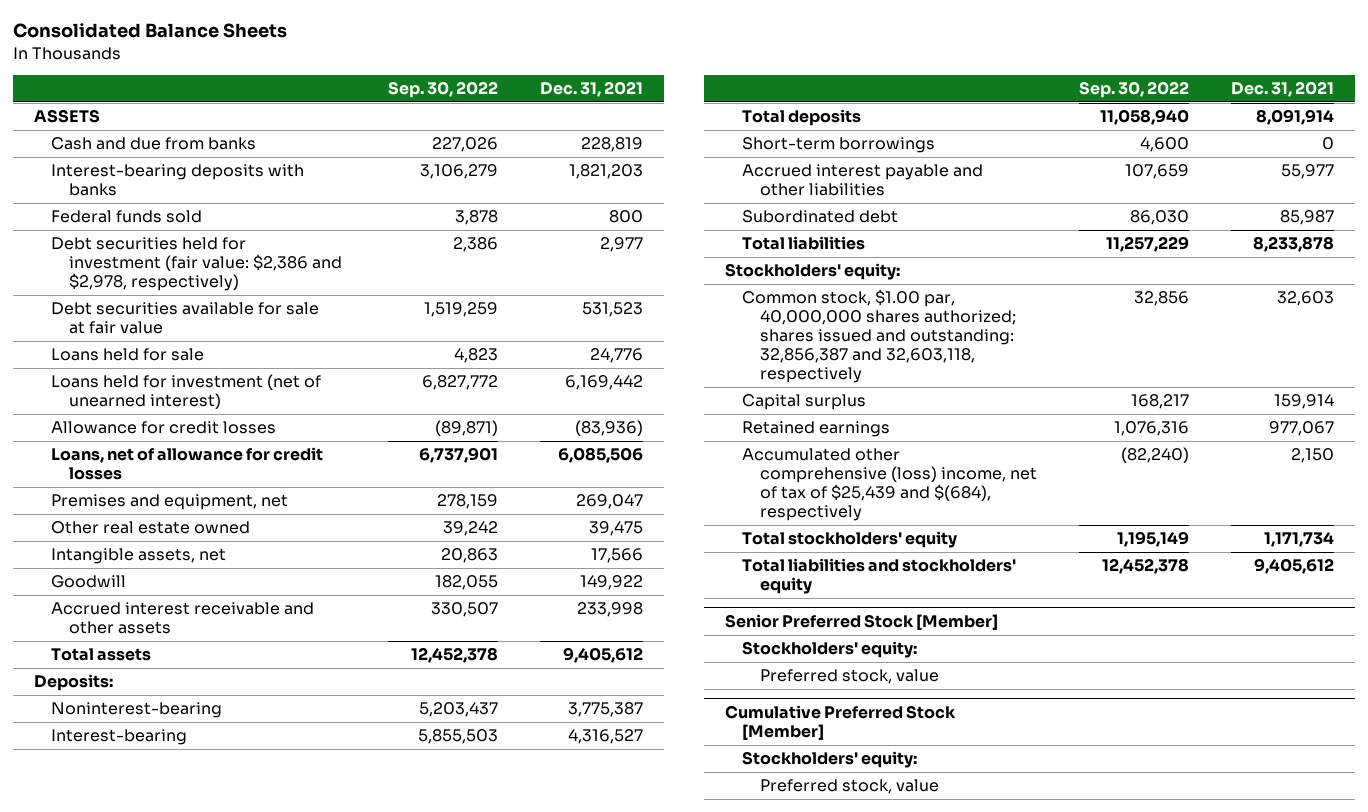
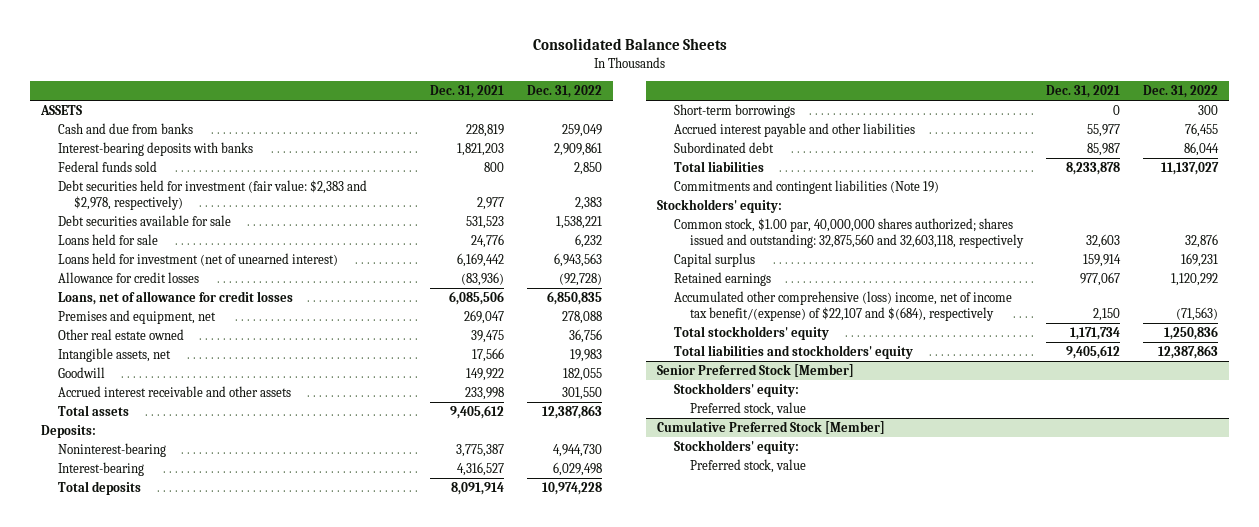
- | Sep. 30, 2022 | Dec. 31, 2021
+ | Dec. 31, 2021 | Dec. 31, 2022
- Debt securities held for investment (fair value: $2,386 and $2,978, respectively) | 2,386 | 2,977
- Debt securities available for sale at fair value | 1,519,259 | 531,523
+ Debt securities held for investment (fair value: $2,383 and $2,978, respectively) | 2,977 | 2,383
+ Debt securities available for sale | 531,523 | 1,538,221
+ Commitments and contingent liabilities (Note 19)
- Common stock, $1.00 par, 40,000,000 shares authorized; shares issued and outstanding: 32,856,387 and 32,603,118, respectively | 32,856 | 32,603
+ Common stock, $1.00 par, 40,000,000 shares authorized; shares issued and outstanding: 32,875,560 and 32,603,118, respectively | 32,603 | 32,876
- Accumulated other comprehensive (loss) income, net of tax of $25,439 and $(684), respectively | (82,240) | 2,150
+ Accumulated other comprehensive (loss) income, net of income tax benefit/(expense) of $22,107 and $(684), respectively | 2,150 | (71,563)

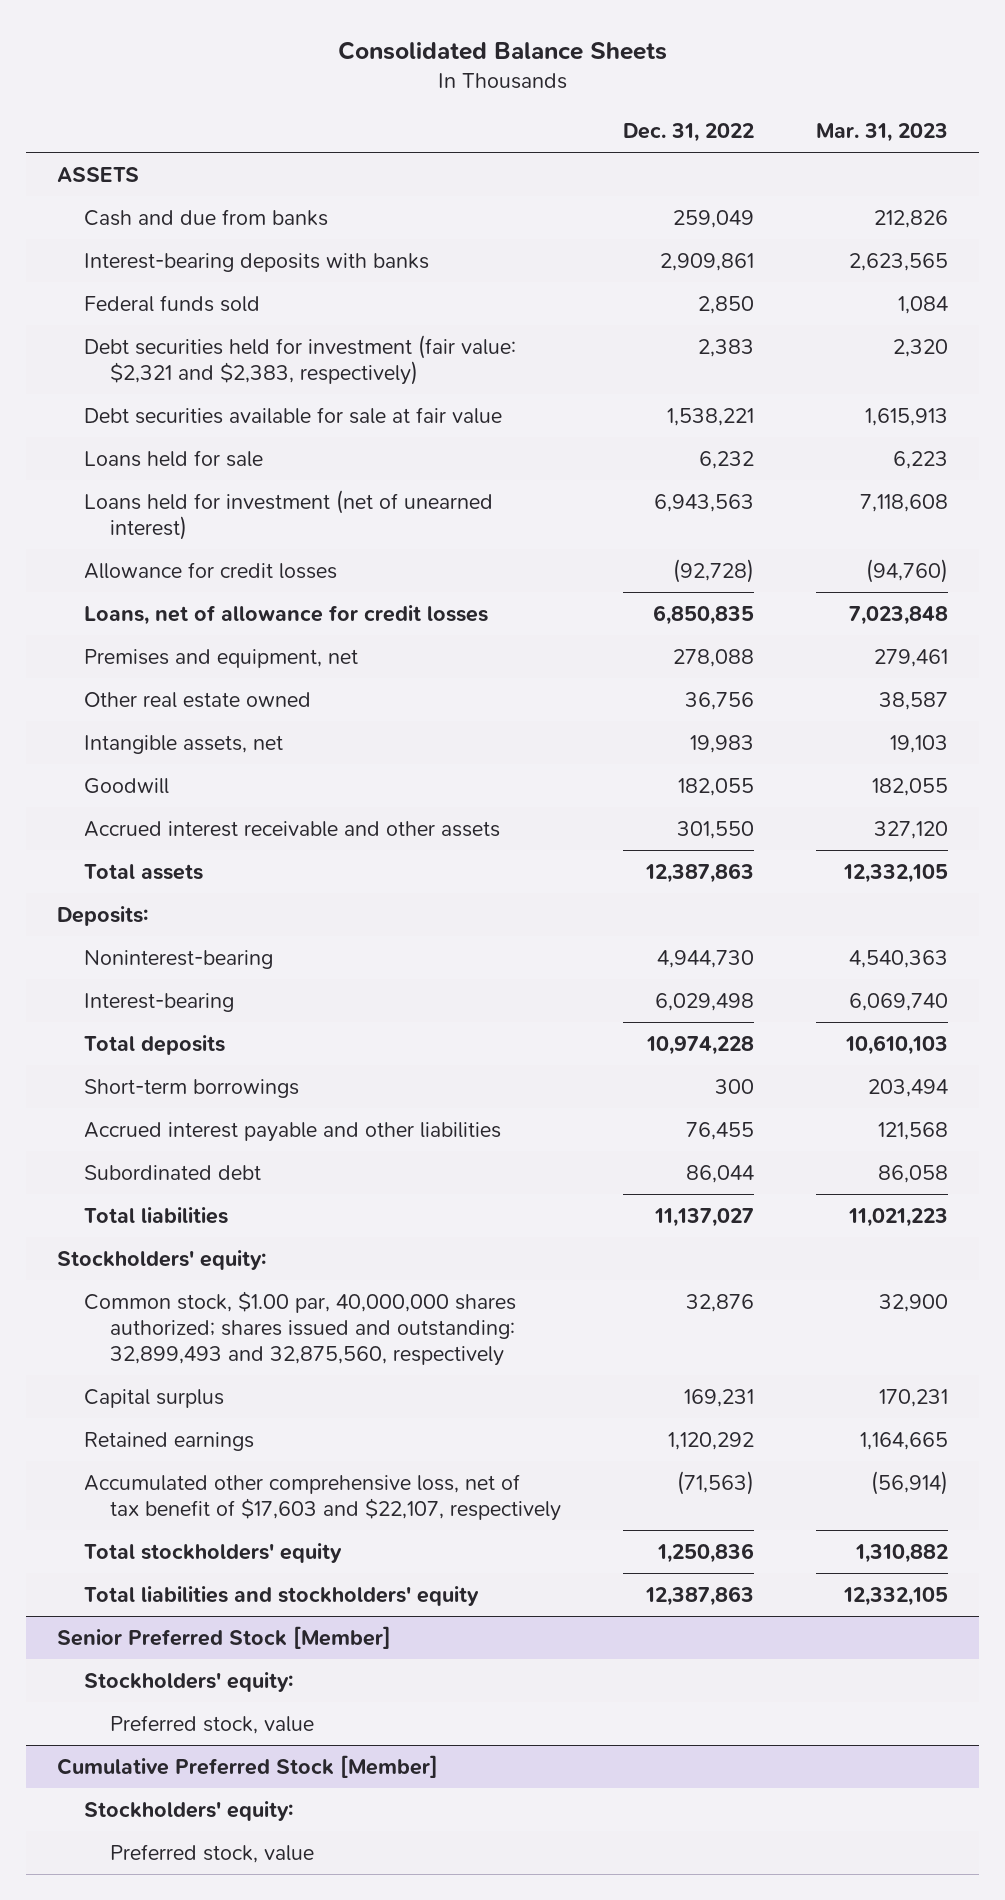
- | Dec. 31, 2021 | Dec. 31, 2022
+ | Dec. 31, 2022 | Mar. 31, 2023
- Debt securities held for investment (fair value: $2,383 and $2,978, respectively) | 2,977 | 2,383
- Debt securities available for sale | 531,523 | 1,538,221
+ Debt securities held for investment (fair value: $2,321 and $2,383, respectively) | 2,383 | 2,320
+ Debt securities available for sale at fair value | 1,538,221 | 1,615,913
- Commitments and contingent liabilities (Note 19)
- Common stock, $1.00 par, 40,000,000 shares authorized; shares issued and outstanding: 32,875,560 and 32,603,118, respectively | 32,603 | 32,876
+ Common stock, $1.00 par, 40,000,000 shares authorized; shares issued and outstanding: 32,899,493 and 32,875,560, respectively | 32,876 | 32,900
- Accumulated other comprehensive (loss) income, net of income tax benefit/(expense) of $22,107 and $(684), respectively | 2,150 | (71,563)
+ Accumulated other comprehensive loss, net of tax benefit of $17,603 and $22,107, respectively | (71,563) | (56,914)

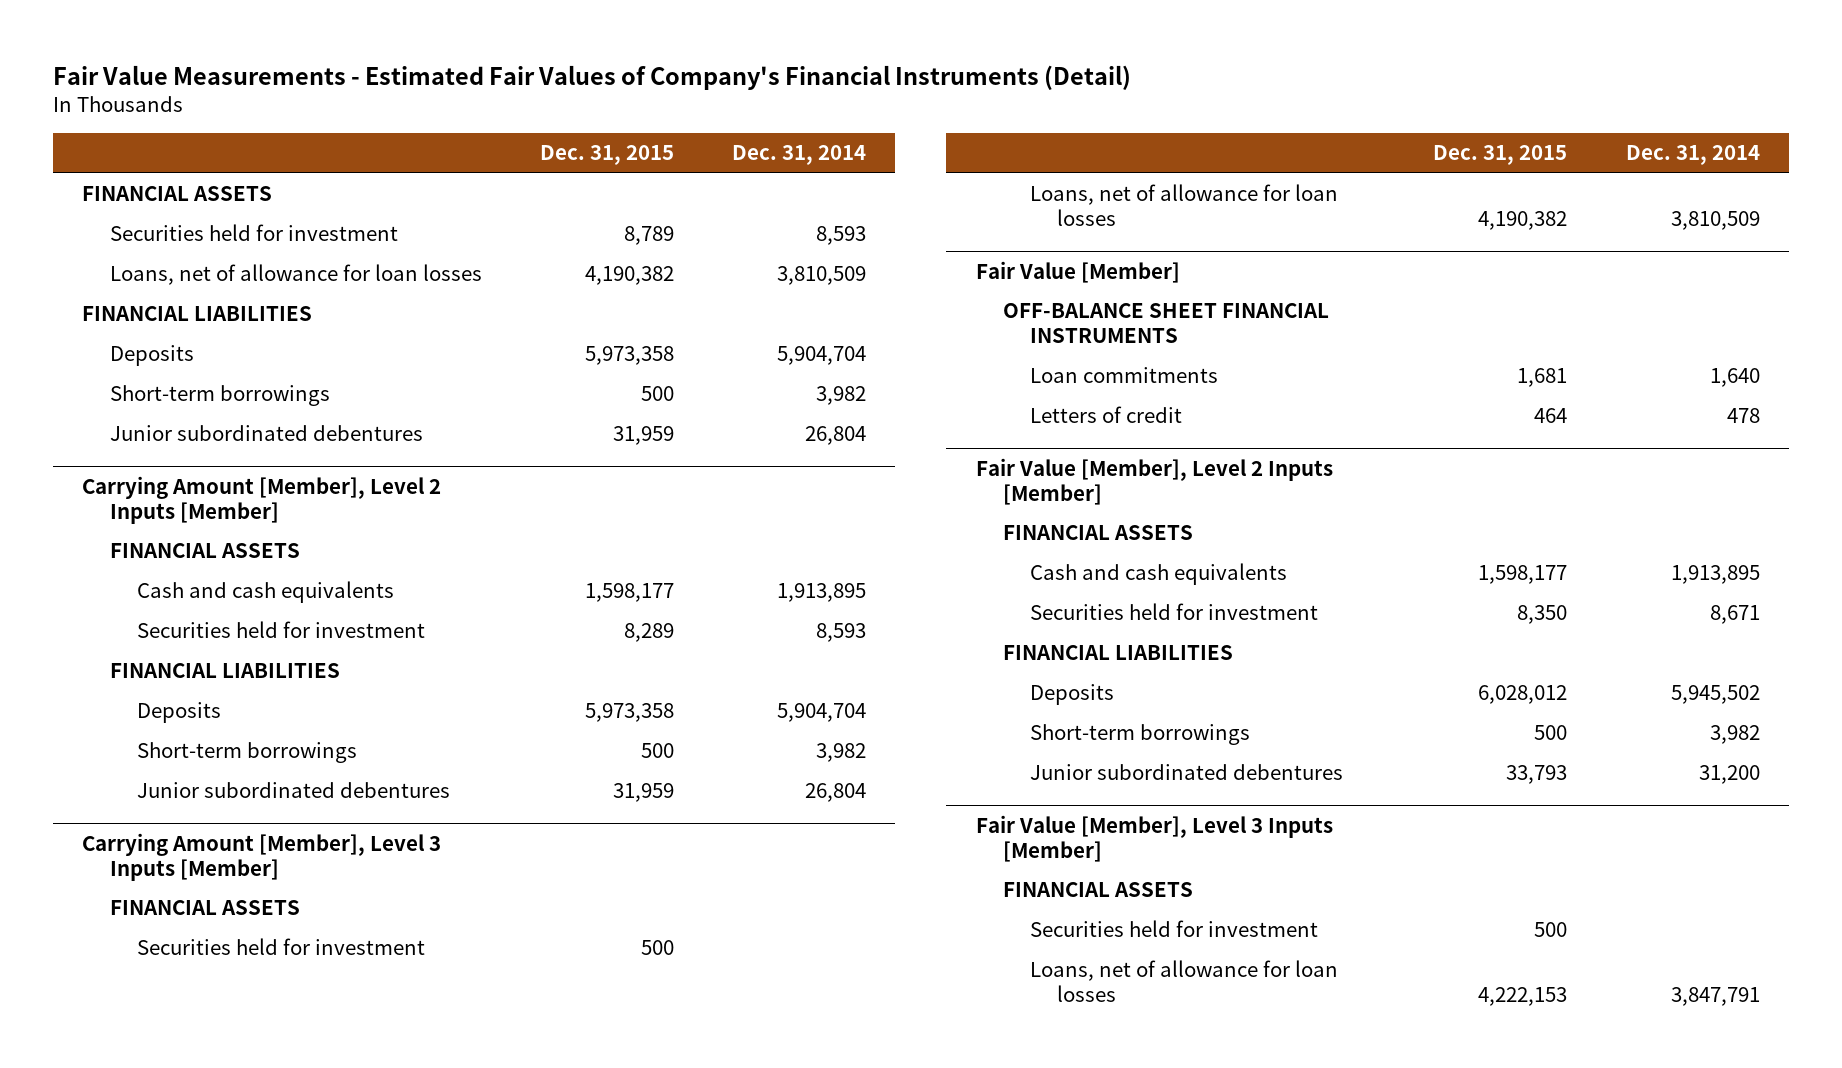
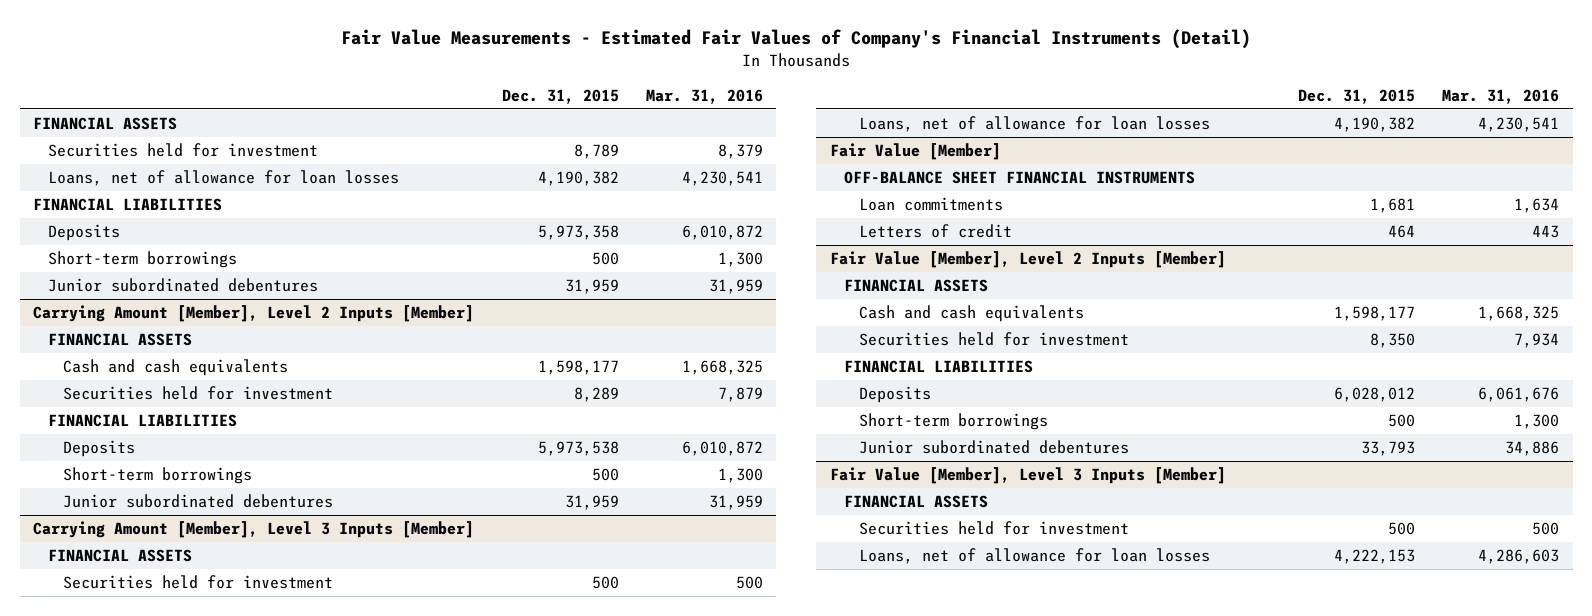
- | Dec. 31, 2015 | Dec. 31, 2014
+ | Dec. 31, 2015 | Mar. 31, 2016
@ Carrying Amount [Member], Level 2 Inputs [Member]
- Deposits | 5,973,358 | 5,904,704
+ Deposits | 5,973,538 | 6,010,872

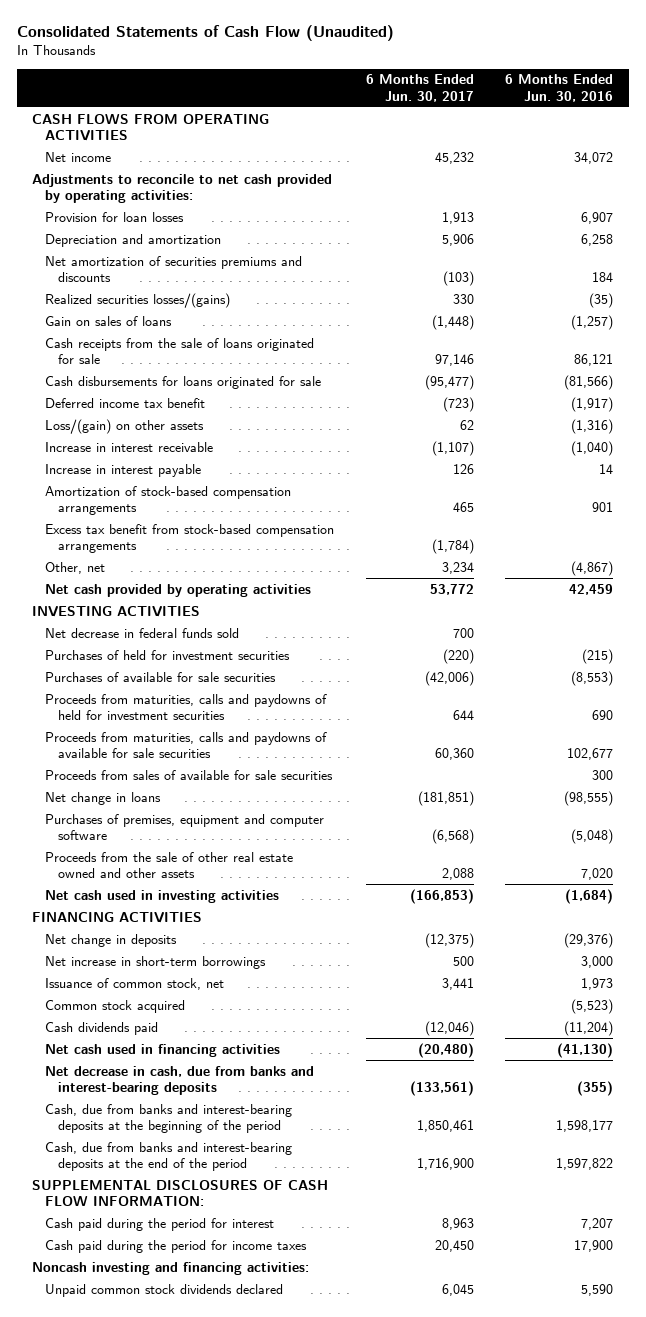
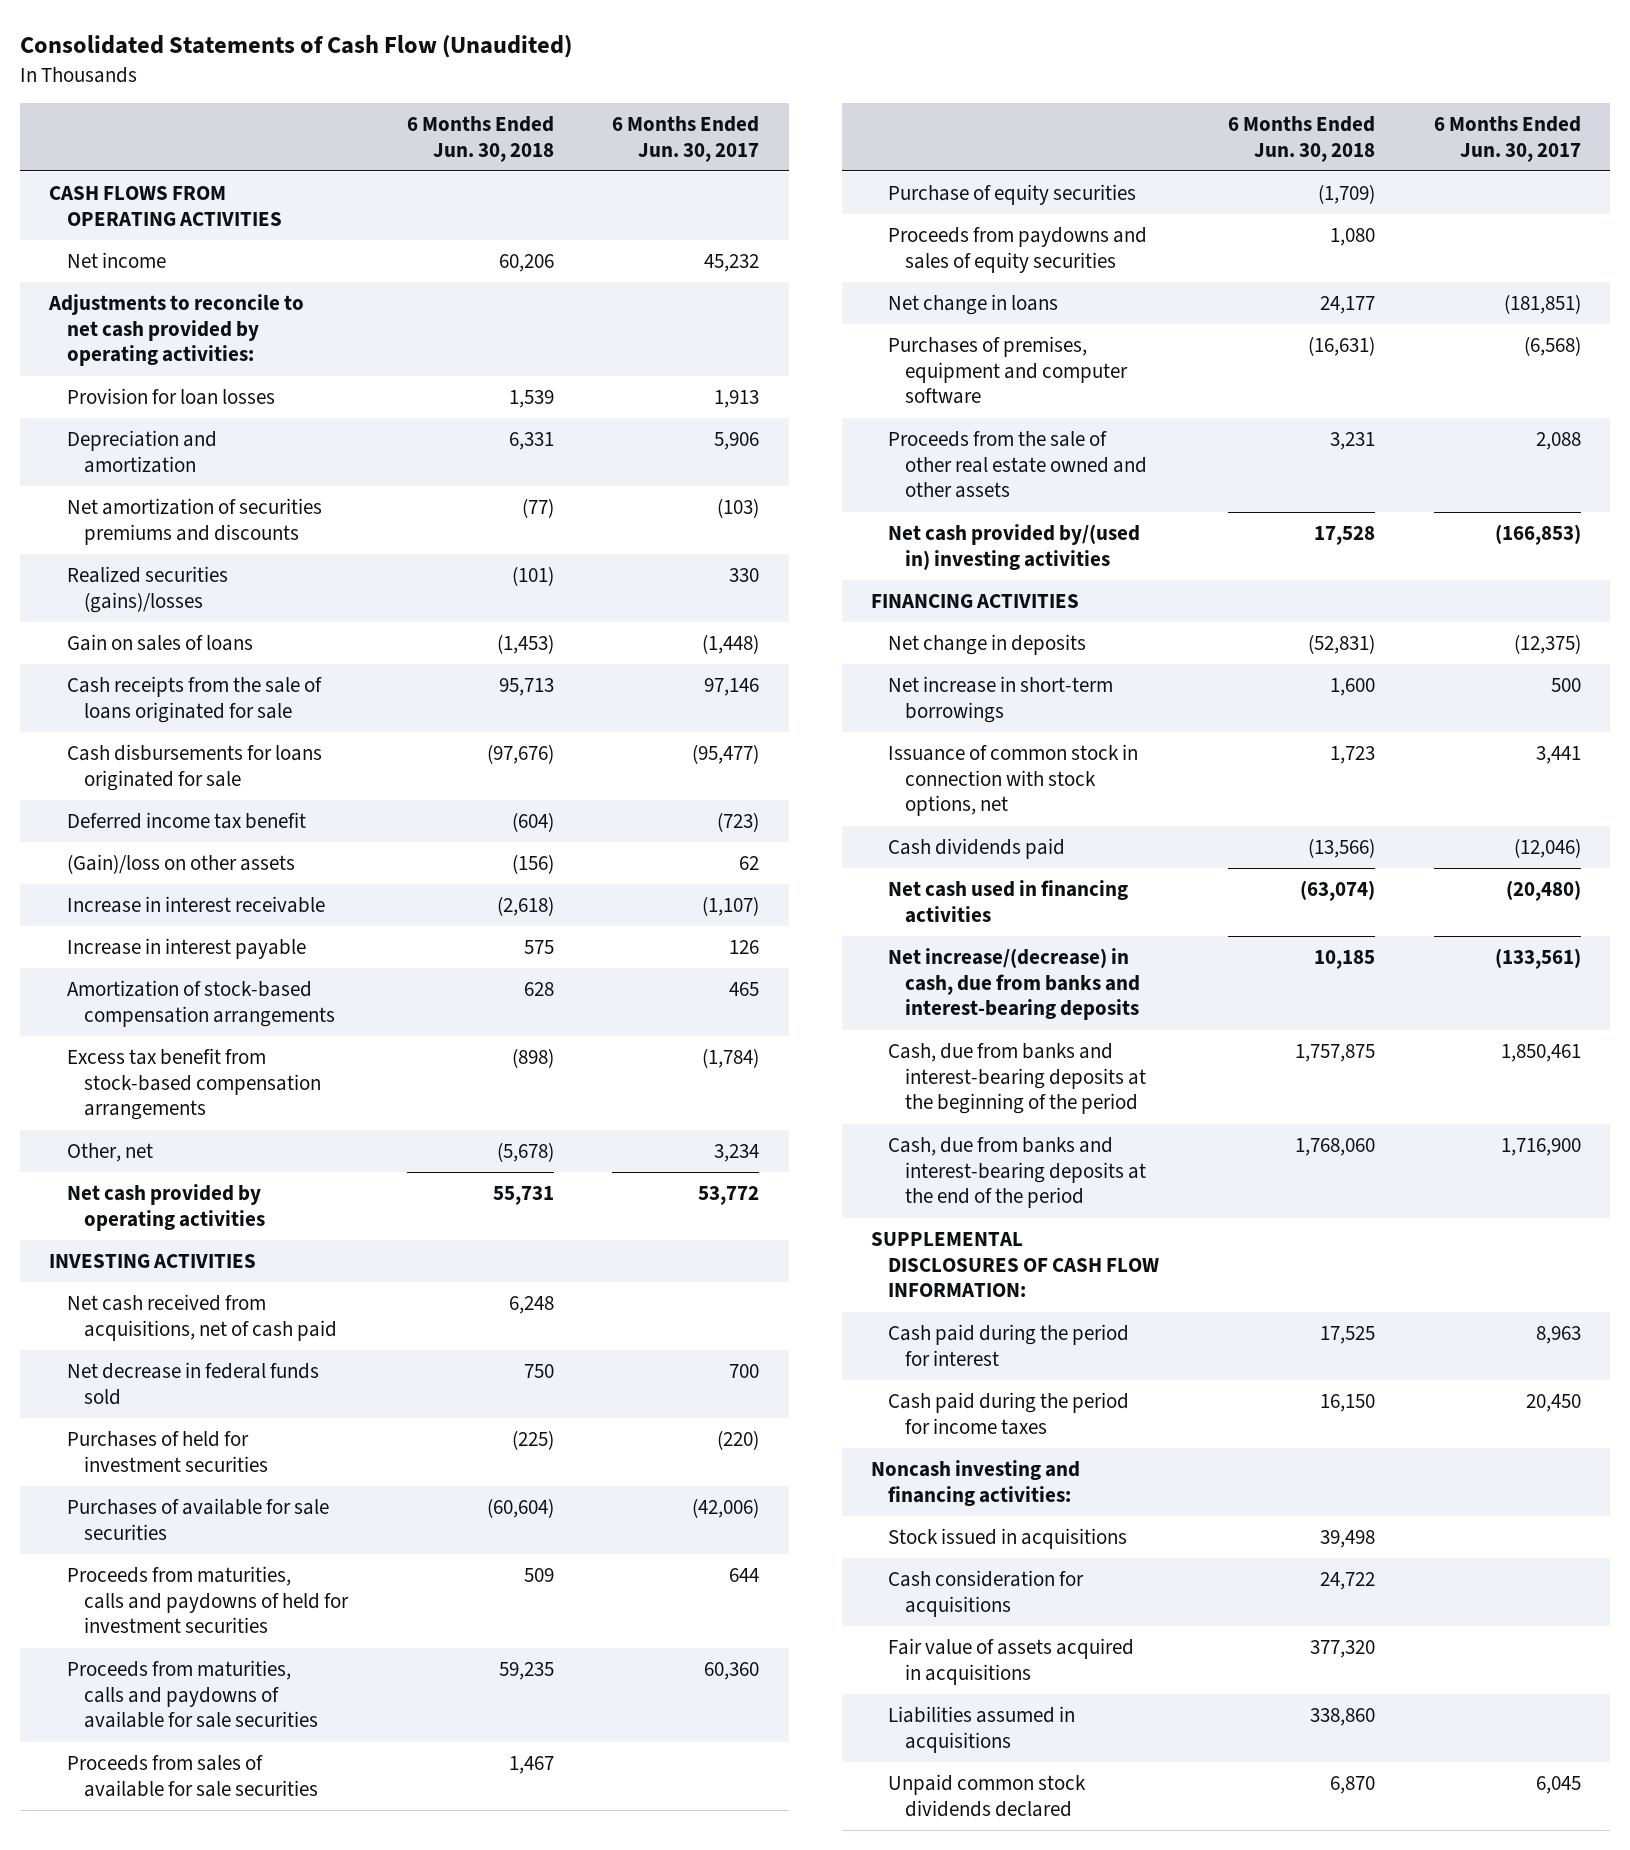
- | 6 Months Ended Jun. 30, 2017 | 6 Months Ended Jun. 30, 2016
+ | 6 Months Ended Jun. 30, 2018 | 6 Months Ended Jun. 30, 2017
- Realized securities losses/(gains) | 330 | (35)
+ Realized securities (gains)/losses | (101) | 330
- Loss/(gain) on other assets | 62 | (1,316)
+ (Gain)/loss on other assets | (156) | 62
+ Net cash received from acquisitions, net of cash paid | 6,248 |
+ Purchase of equity securities | (1,709) |
+ Proceeds from paydowns and sales of equity securities | 1,080 |
- Net cash used in investing activities | (166,853) | (1,684)
+ Net cash provided by/(used in) investing activities | 17,528 | (166,853)
- Issuance of common stock, net | 3,441 | 1,973
- Common stock acquired | | (5,523)
+ Issuance of common stock in connection with stock options, net | 1,723 | 3,441
- Net decrease in cash, due from banks and interest-bearing deposits | (133,561) | (355)
+ Net increase/(decrease) in cash, due from banks and interest-bearing deposits | 10,185 | (133,561)
+ Stock issued in acquisitions | 39,498 |
+ Cash consideration for acquisitions | 24,722 |
+ Fair value of assets acquired in acquisitions | 377,320 |
+ Liabilities assumed in acquisitions | 338,860 |

